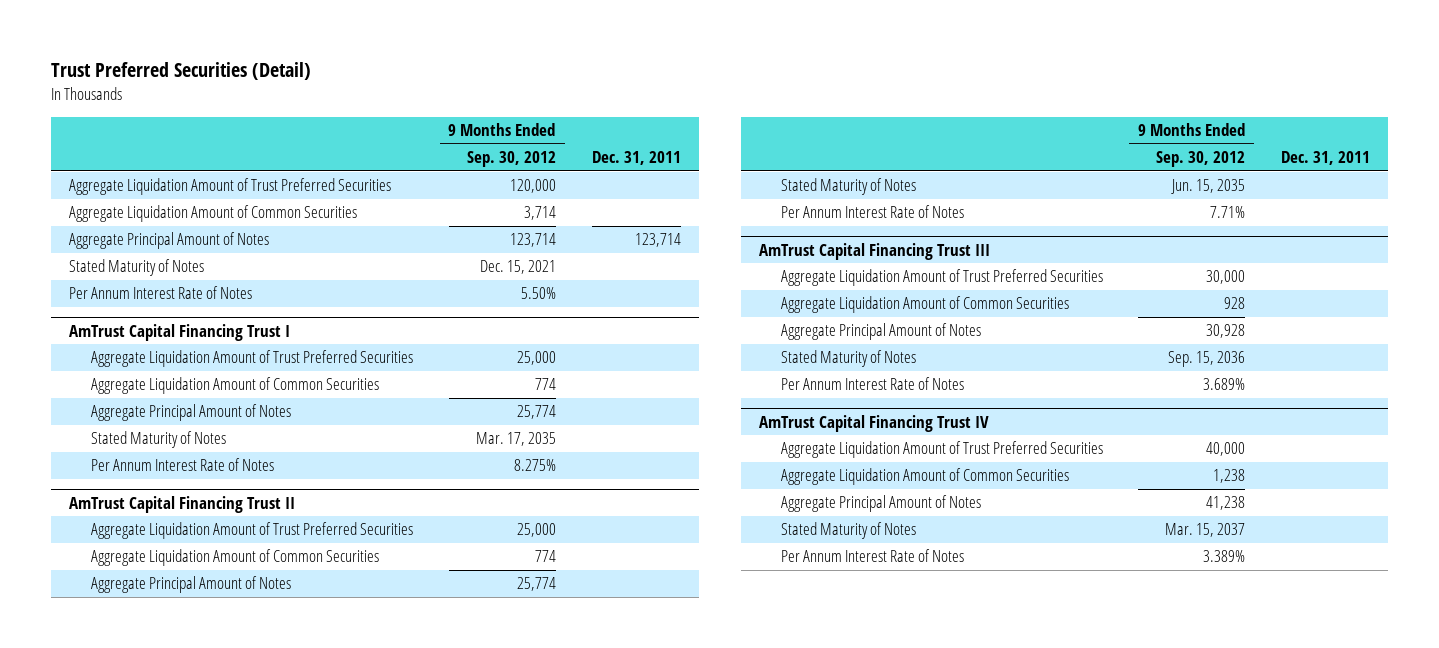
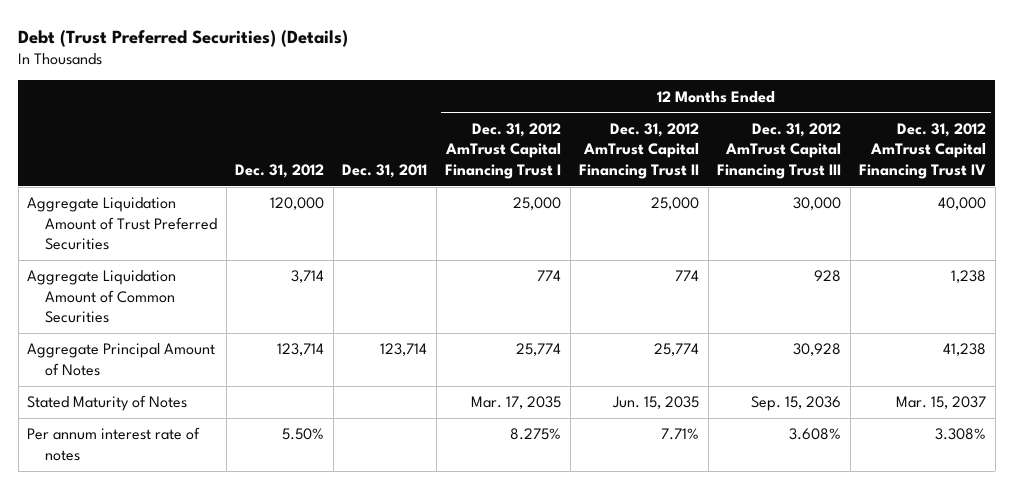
- Trust Preferred Securities (Detail)
+ Debt (Trust Preferred Securities) (Details)
- | 9 Months Ended Sep. 30, 2012 | Dec. 31, 2011
+ | Dec. 31, 2012 | Dec. 31, 2011 | 12 Months Ended Dec. 31, 2012 AmTrust Capital Financing Trust I | 12 Months Ended Dec. 31, 2012 AmTrust Capital Financing Trust II | 12 Months Ended Dec. 31, 2012 AmTrust Capital Financing Trust III | 12 Months Ended Dec. 31, 2012 AmTrust Capital Financing Trust IV
- Per Annum Interest Rate of Notes | 5.50% |
- AmTrust Capital Financing Trust I
- Aggregate Liquidation Amount of Trust Preferred Securities | 25,000 |
- Aggregate Liquidation Amount of Common Securities | 774 |
- Aggregate Principal Amount of Notes | 25,774 |
- Stated Maturity of Notes | Mar. 17, 2035 |
- Per Annum Interest Rate of Notes | 8.275% |
- AmTrust Capital Financing Trust II
- Aggregate Liquidation Amount of Trust Preferred Securities | 25,000 |
- Aggregate Liquidation Amount of Common Securities | 774 |
- Aggregate Principal Amount of Notes | 25,774 |
- Stated Maturity of Notes | Jun. 15, 2035 |
- Per Annum Interest Rate of Notes | 7.71% |
- AmTrust Capital Financing Trust III
- Aggregate Liquidation Amount of Trust Preferred Securities | 30,000 |
- Aggregate Liquidation Amount of Common Securities | 928 |
- Aggregate Principal Amount of Notes | 30,928 |
- Stated Maturity of Notes | Sep. 15, 2036 |
- Per Annum Interest Rate of Notes | 3.689% |
- AmTrust Capital Financing Trust IV
- Aggregate Liquidation Amount of Trust Preferred Securities | 40,000 |
- Aggregate Liquidation Amount of Common Securities | 1,238 |
- Aggregate Principal Amount of Notes | 41,238 |
- Stated Maturity of Notes | Mar. 15, 2037 |
- Per Annum Interest Rate of Notes | 3.389% |
+ Per annum interest rate of notes | 5.50% | | 8.275% | 7.71% | 3.608% | 3.308%

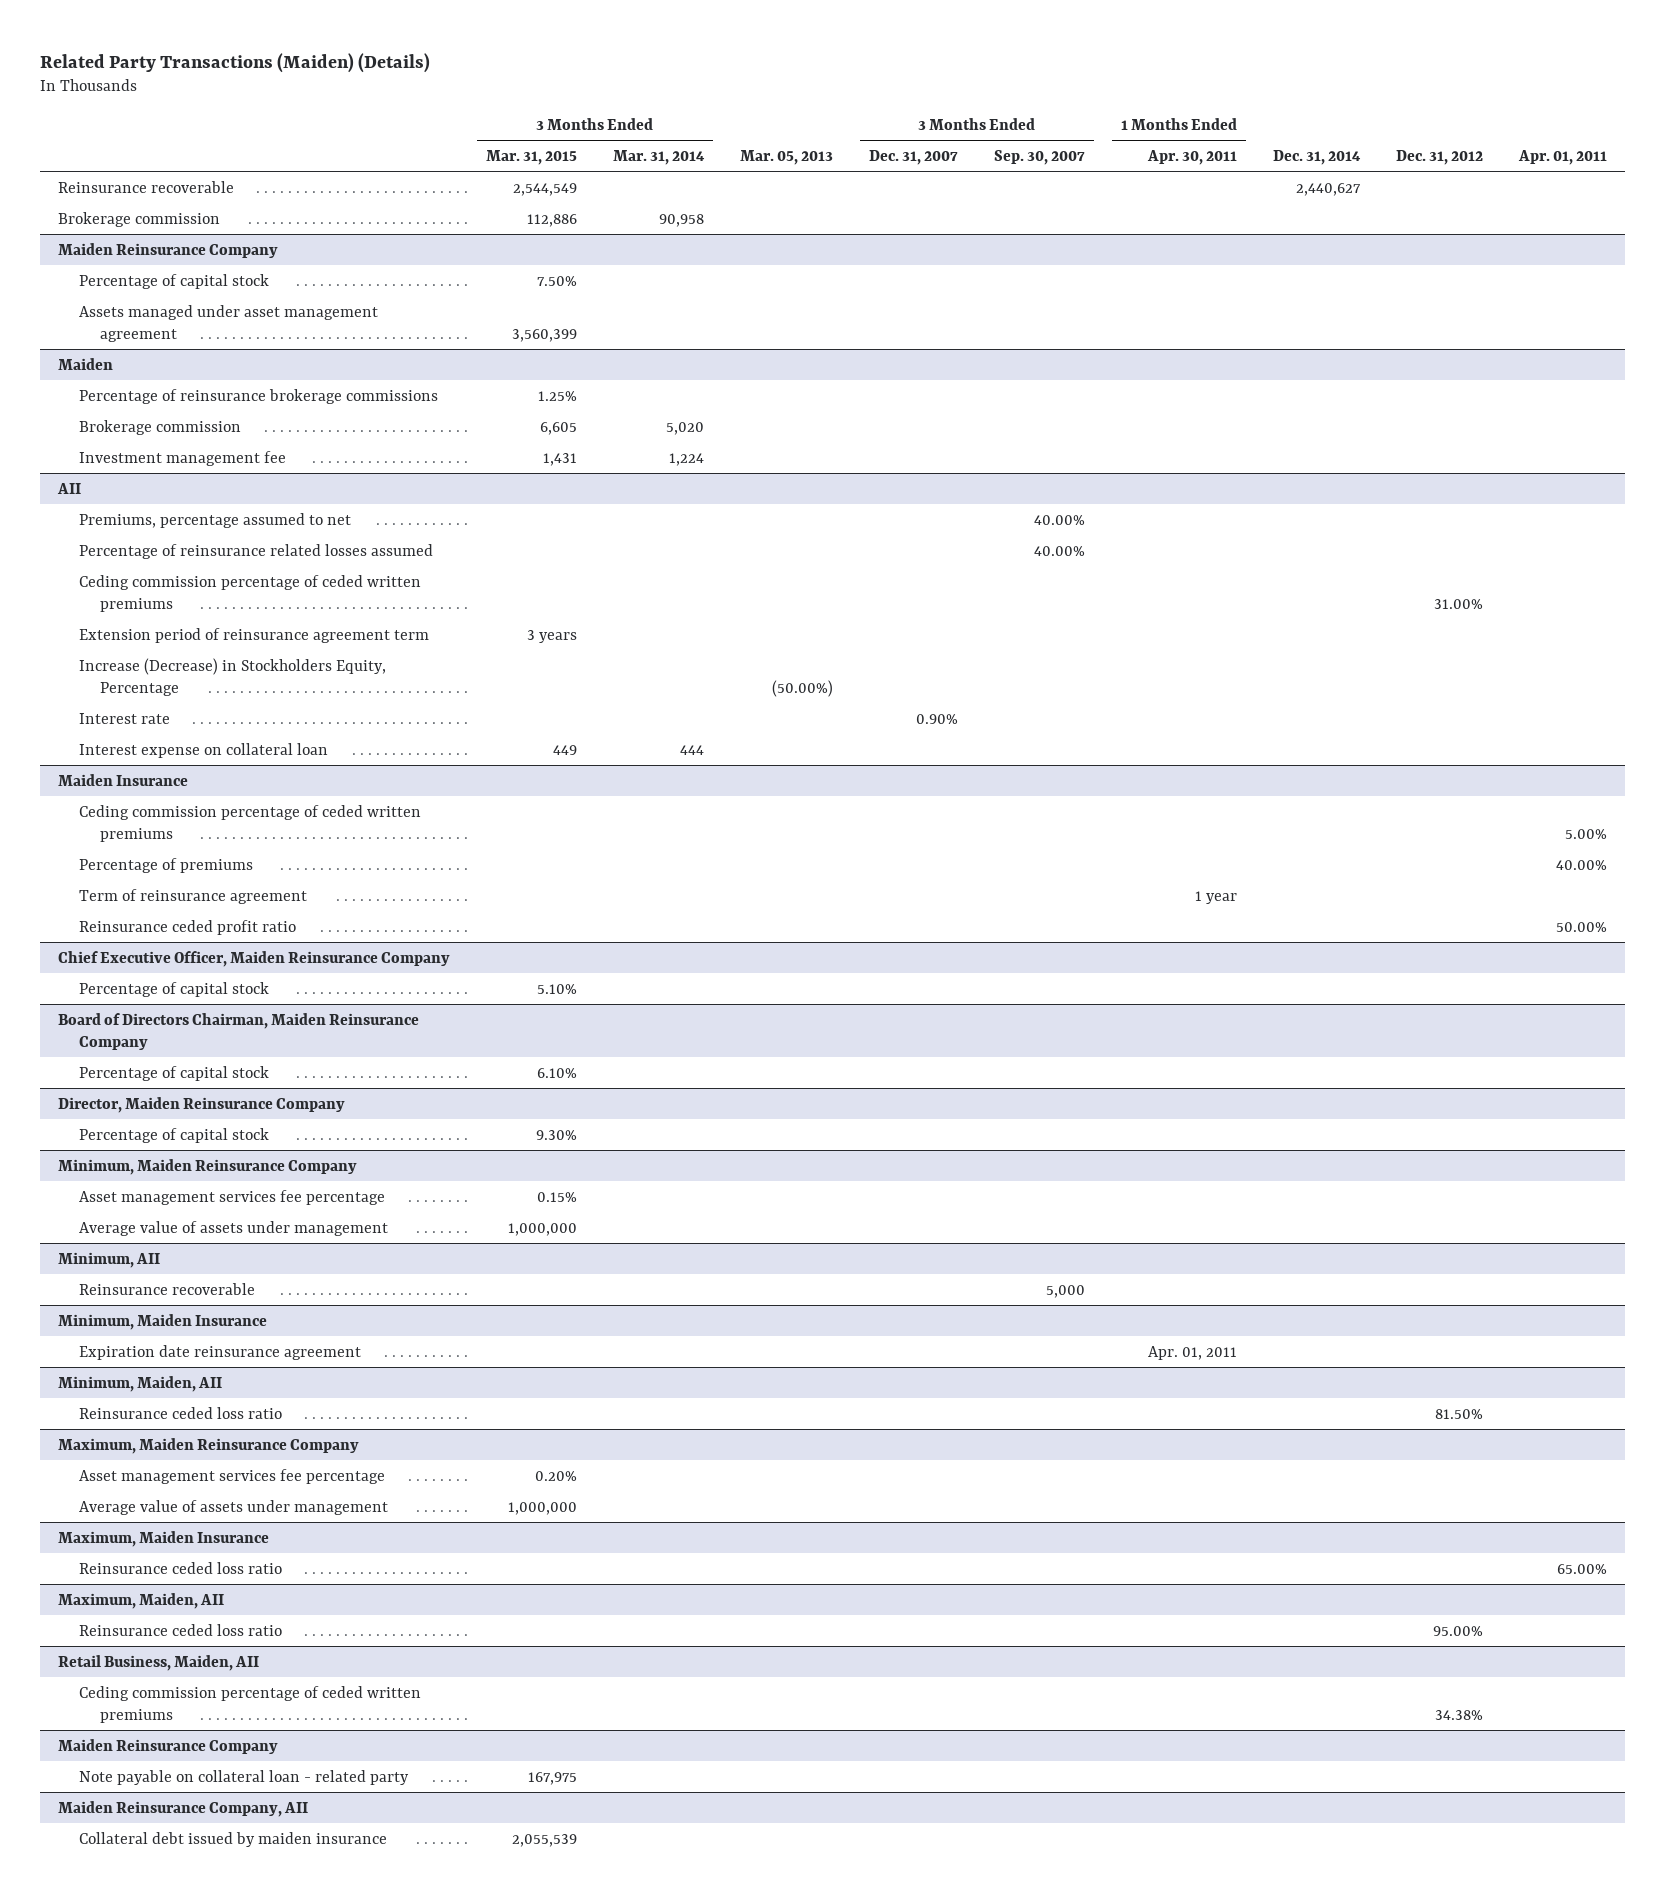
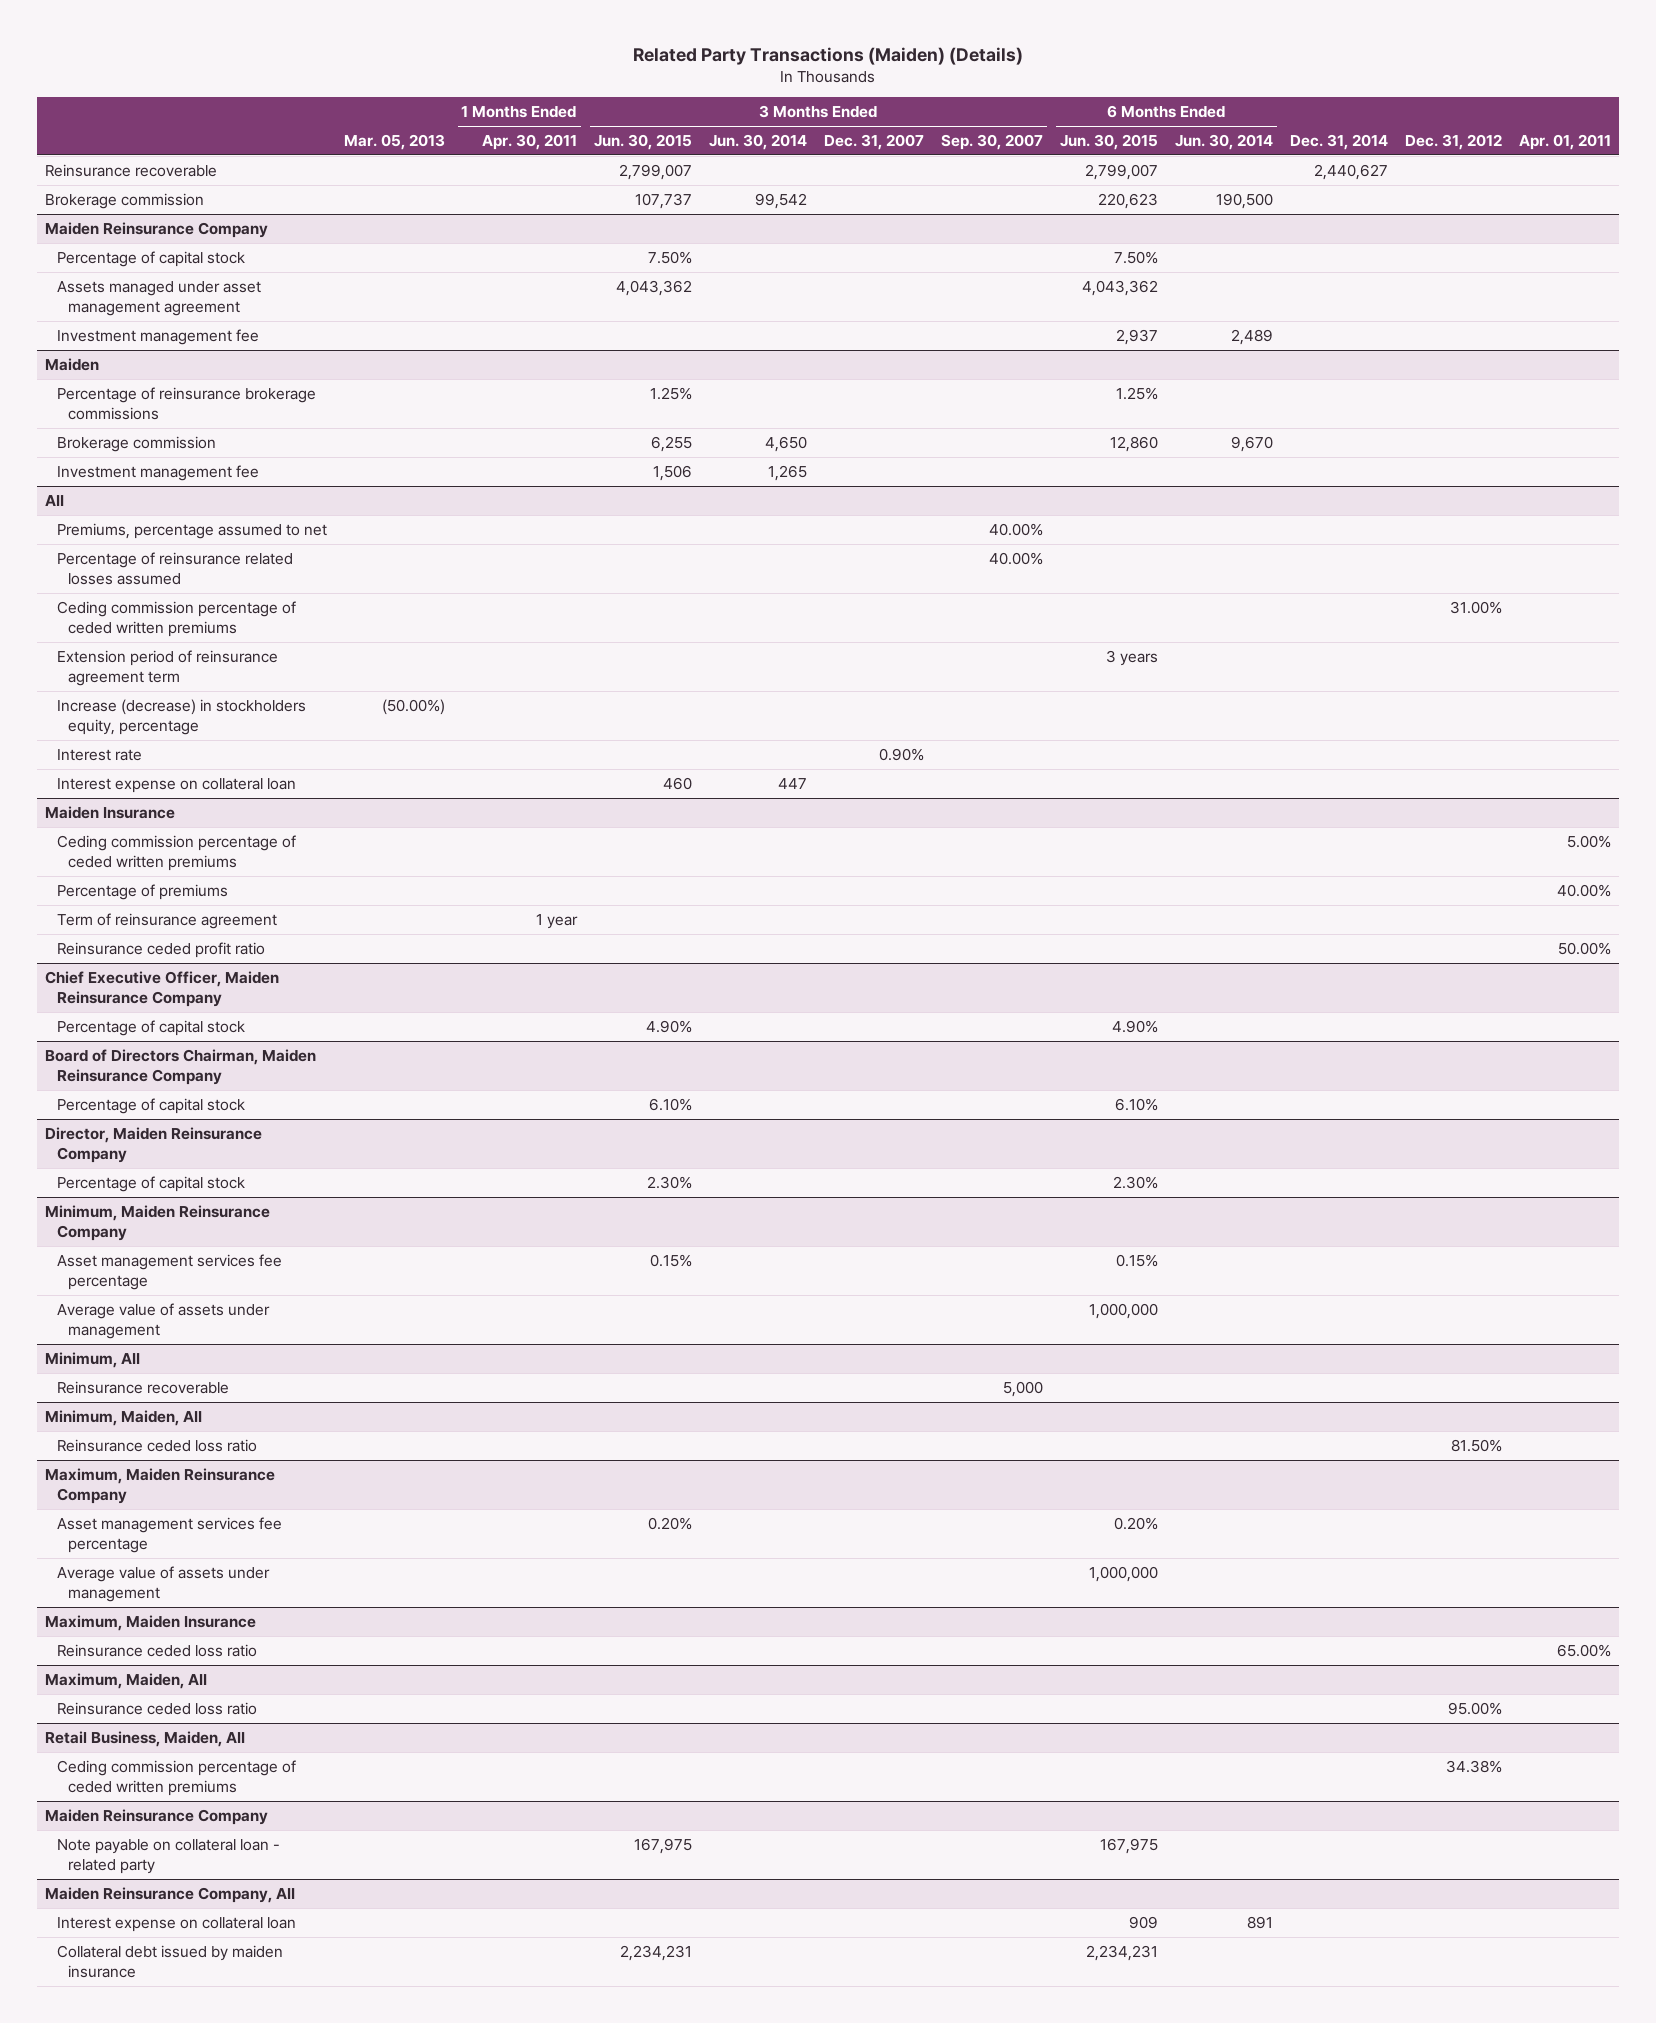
- | 3 Months Ended Mar. 31, 2015 | 3 Months Ended Mar. 31, 2014 | Mar. 05, 2013 | 3 Months Ended Dec. 31, 2007 | 3 Months Ended Sep. 30, 2007 | 1 Months Ended Apr. 30, 2011 | Dec. 31, 2014 | Dec. 31, 2012 | Apr. 01, 2011
+ | Mar. 05, 2013 | 1 Months Ended Apr. 30, 2011 | 3 Months Ended Jun. 30, 2015 | 3 Months Ended Jun. 30, 2014 | 3 Months Ended Dec. 31, 2007 | 3 Months Ended Sep. 30, 2007 | 6 Months Ended Jun. 30, 2015 | 6 Months Ended Jun. 30, 2014 | Dec. 31, 2014 | Dec. 31, 2012 | Apr. 01, 2011
@ Maiden Reinsurance Company
+ Investment management fee | | | | | | | 2,937 | 2,489 | | |
@ AII
- Increase (Decrease) in Stockholders Equity, Percentage | | | (50.00%) | | | | | |
+ Increase (decrease) in stockholders equity, percentage | (50.00%) | | | | | | | | | |
- Minimum, Maiden Insurance
- Expiration date reinsurance agreement | | | | | | Apr. 01, 2011 | | |
@ Maiden Reinsurance Company, AII
+ Interest expense on collateral loan | | | | | | | 909 | 891 | | |

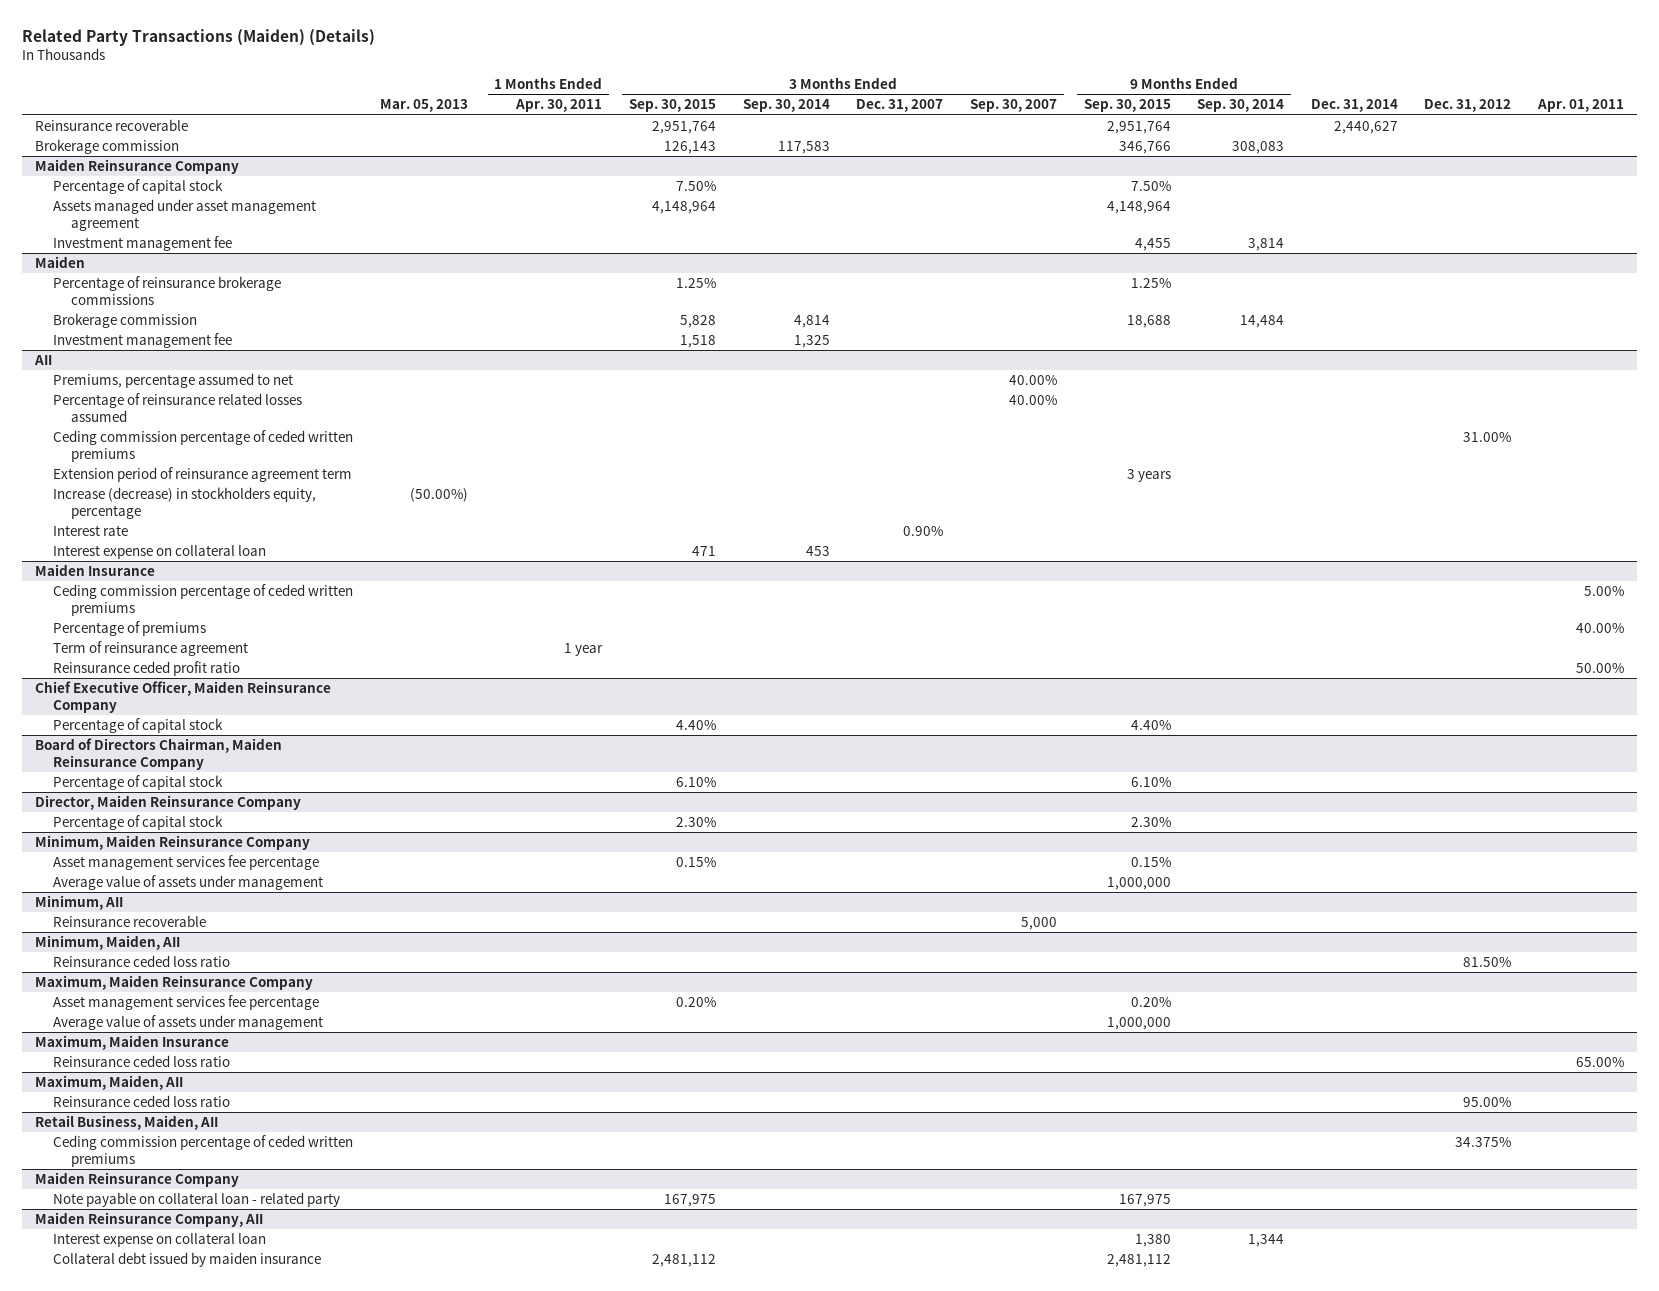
- | Mar. 05, 2013 | 1 Months Ended Apr. 30, 2011 | 3 Months Ended Jun. 30, 2015 | 3 Months Ended Jun. 30, 2014 | 3 Months Ended Dec. 31, 2007 | 3 Months Ended Sep. 30, 2007 | 6 Months Ended Jun. 30, 2015 | 6 Months Ended Jun. 30, 2014 | Dec. 31, 2014 | Dec. 31, 2012 | Apr. 01, 2011
+ | Mar. 05, 2013 | 1 Months Ended Apr. 30, 2011 | 3 Months Ended Sep. 30, 2015 | 3 Months Ended Sep. 30, 2014 | 3 Months Ended Dec. 31, 2007 | 3 Months Ended Sep. 30, 2007 | 9 Months Ended Sep. 30, 2015 | 9 Months Ended Sep. 30, 2014 | Dec. 31, 2014 | Dec. 31, 2012 | Apr. 01, 2011
@ Retail Business, Maiden, AII
- Ceding commission percentage of ceded written premiums | | | | | | | | | | 34.38% |
+ Ceding commission percentage of ceded written premiums | | | | | | | | | | 34.375% |

